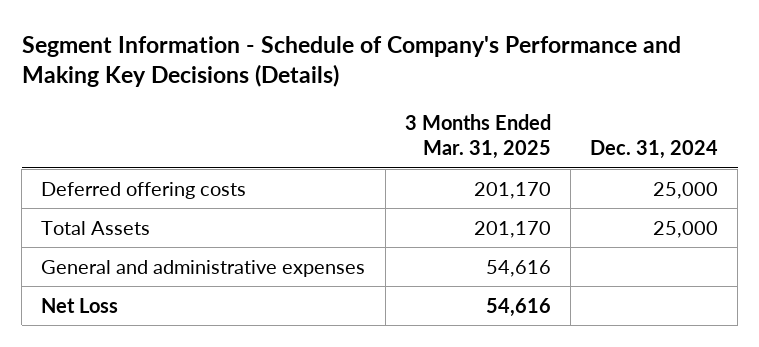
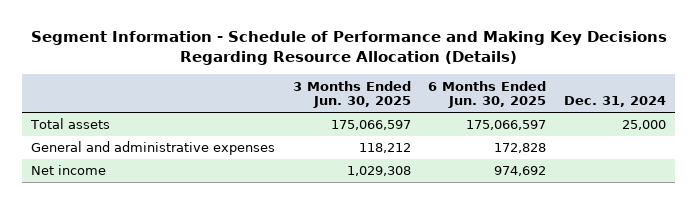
- Segment Information - Schedule of Company's Performance and Making Key Decisions (Details)
+ Segment Information - Schedule of Performance and Making Key Decisions Regarding Resource Allocation (Details)
- | 3 Months Ended Mar. 31, 2025 | Dec. 31, 2024
+ | 3 Months Ended Jun. 30, 2025 | 6 Months Ended Jun. 30, 2025 | Dec. 31, 2024
- Deferred offering costs | 201,170 | 25,000
- Total Assets | 201,170 | 25,000
+ Total assets | 175,066,597 | 175,066,597 | 25,000
- Net Loss | 54,616 |
+ Net income | 1,029,308 | 974,692 |

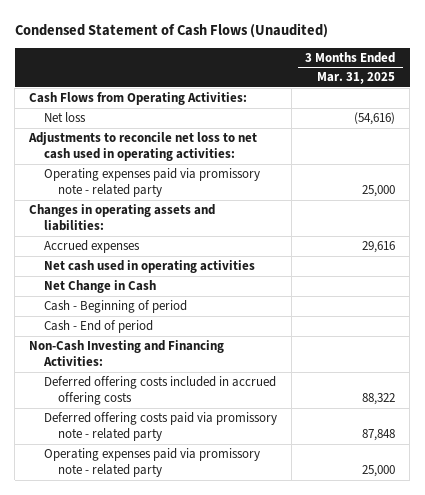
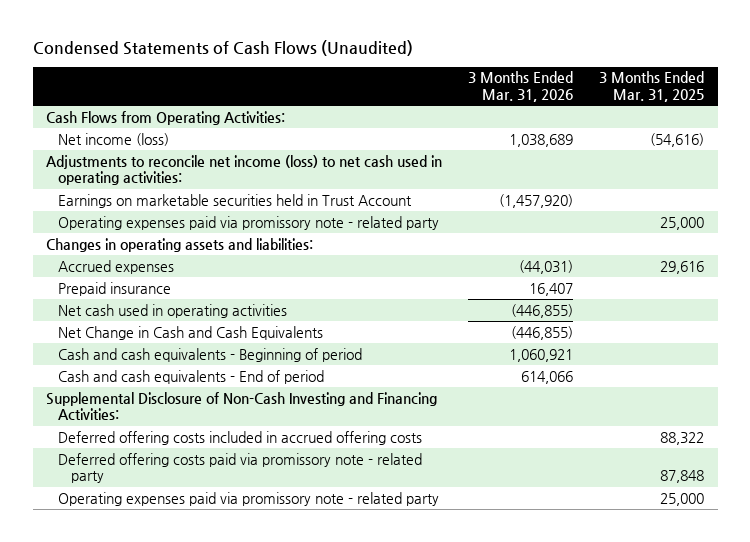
- Condensed Statement of Cash Flows (Unaudited)
+ Condensed Statements of Cash Flows (Unaudited)
- | 3 Months Ended Mar. 31, 2025
+ | 3 Months Ended Mar. 31, 2026 | 3 Months Ended Mar. 31, 2025
- Net loss | (54,616)
- Adjustments to reconcile net loss to net cash used in operating activities:
+ Net income (loss) | 1,038,689 | (54,616)
+ Adjustments to reconcile net income (loss) to net cash used in operating activities:
+ Earnings on marketable securities held in Trust Account | (1,457,920) |
+ Prepaid insurance | 16,407 |
- Net Change in Cash
- Cash - Beginning of period
- Cash - End of period
- Non-Cash Investing and Financing Activities:
+ Net Change in Cash and Cash Equivalents | (446,855) |
+ Cash and cash equivalents - Beginning of period | 1,060,921 |
+ Cash and cash equivalents - End of period | 614,066 |
+ Supplemental Disclosure of Non-Cash Investing and Financing Activities:

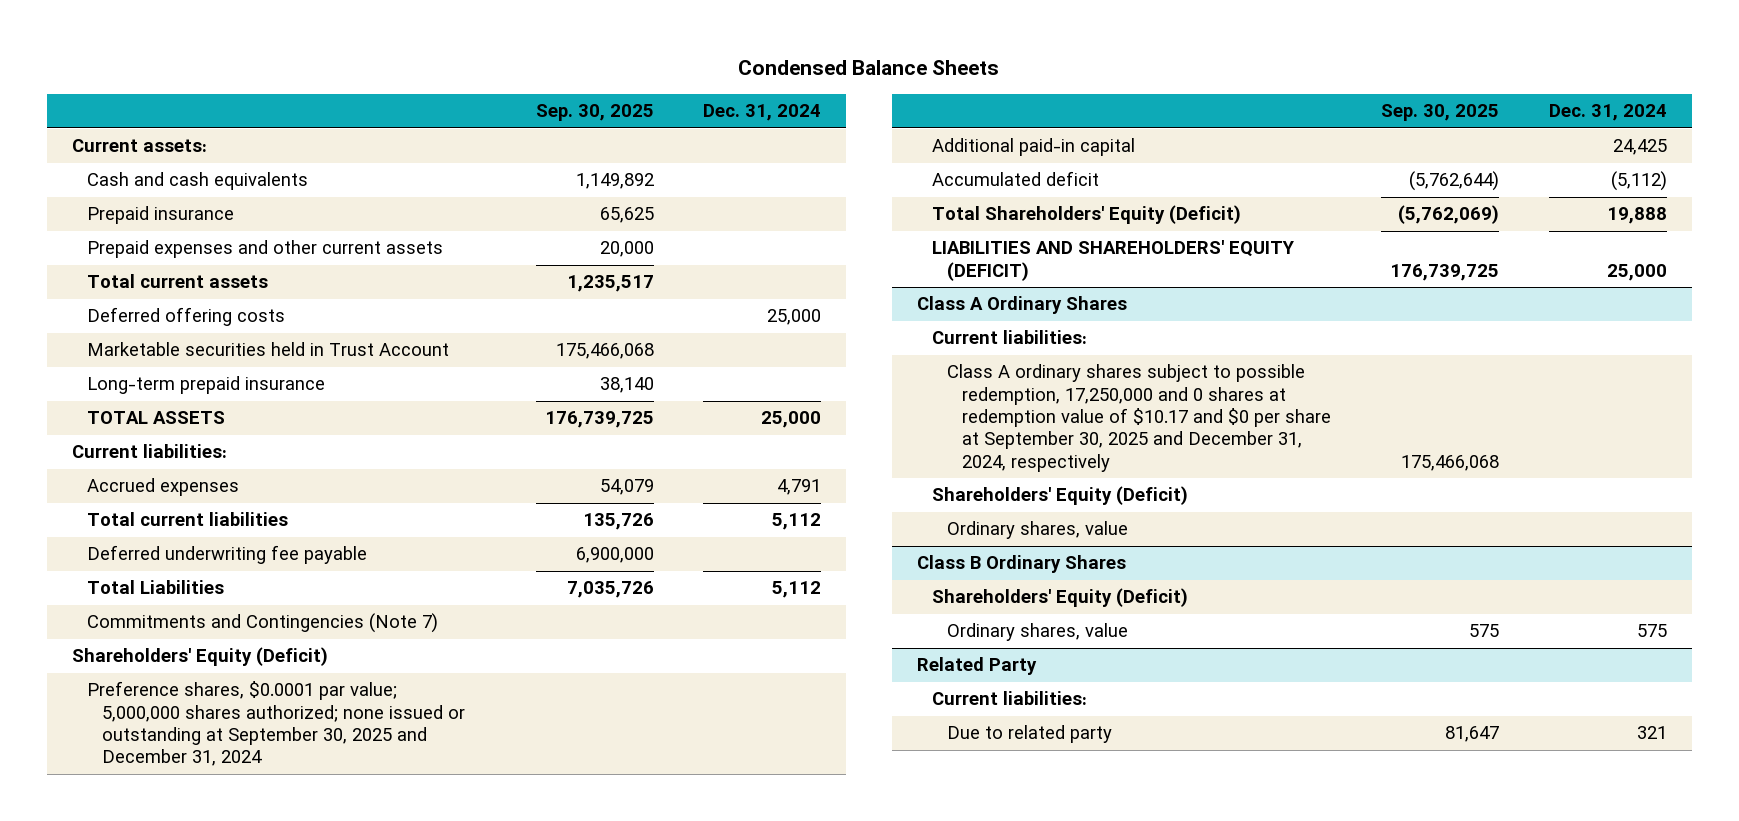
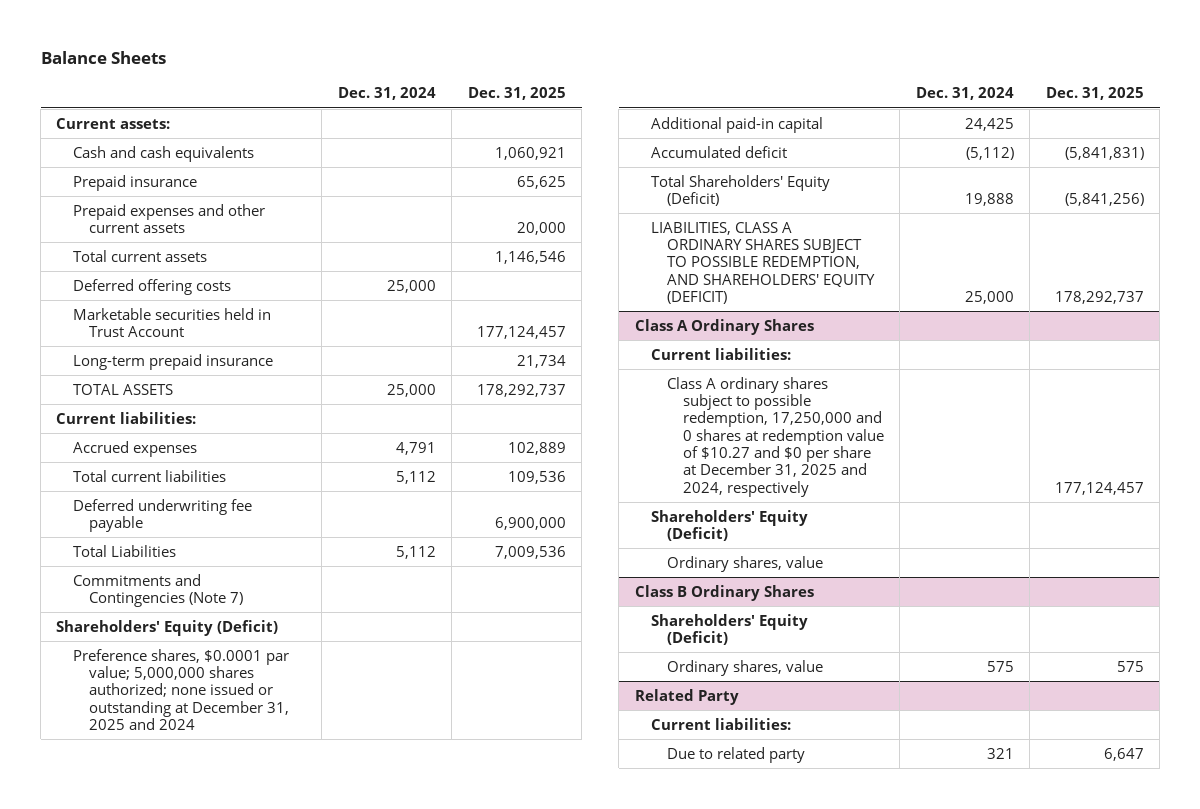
- Condensed Balance Sheets
+ Balance Sheets
- | Sep. 30, 2025 | Dec. 31, 2024
+ | Dec. 31, 2024 | Dec. 31, 2025
- Preference shares, $0.0001 par value; 5,000,000 shares authorized; none issued or outstanding at September 30, 2025 and December 31, 2024
+ Preference shares, $0.0001 par value; 5,000,000 shares authorized; none issued or outstanding at December 31, 2025 and 2024
- LIABILITIES AND SHAREHOLDERS' EQUITY (DEFICIT) | 176,739,725 | 25,000
+ LIABILITIES, CLASS A ORDINARY SHARES SUBJECT TO POSSIBLE REDEMPTION, AND SHAREHOLDERS' EQUITY (DEFICIT) | 25,000 | 178,292,737
@ Class A Ordinary Shares
- Class A ordinary shares subject to possible redemption, 17,250,000 and 0 shares at redemption value of $10.17 and $0 per share at September 30, 2025 and December 31, 2024, respectively | 175,466,068 |
+ Class A ordinary shares subject to possible redemption, 17,250,000 and 0 shares at redemption value of $10.27 and $0 per share at December 31, 2025 and 2024, respectively | | 177,124,457

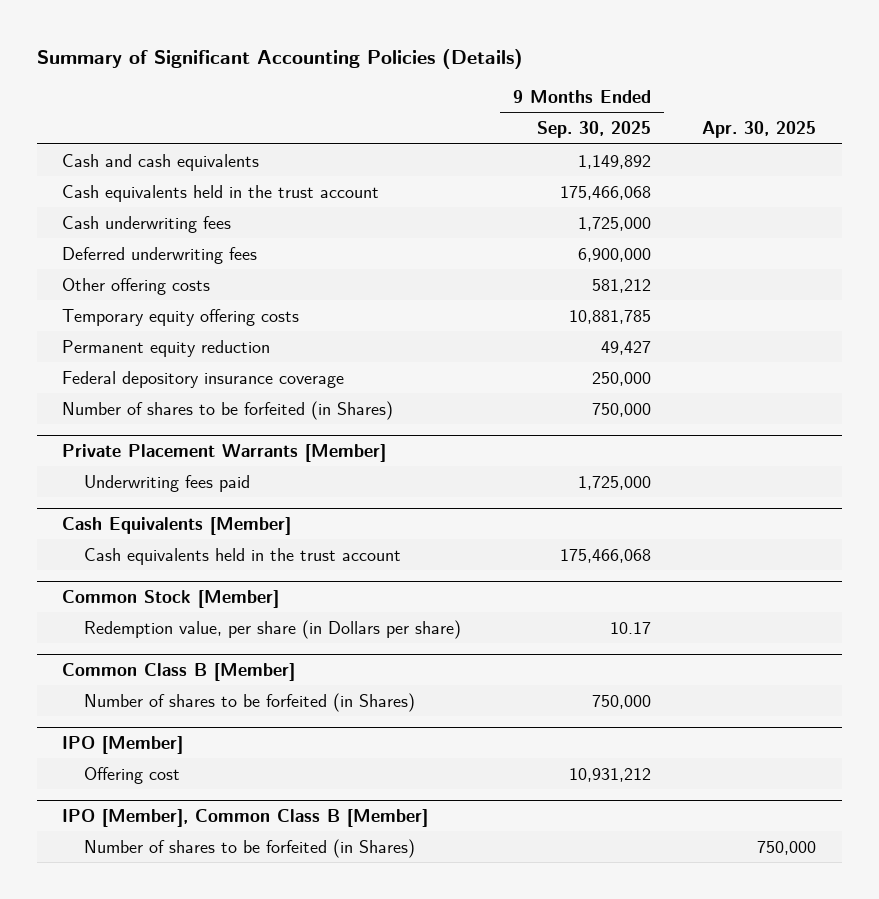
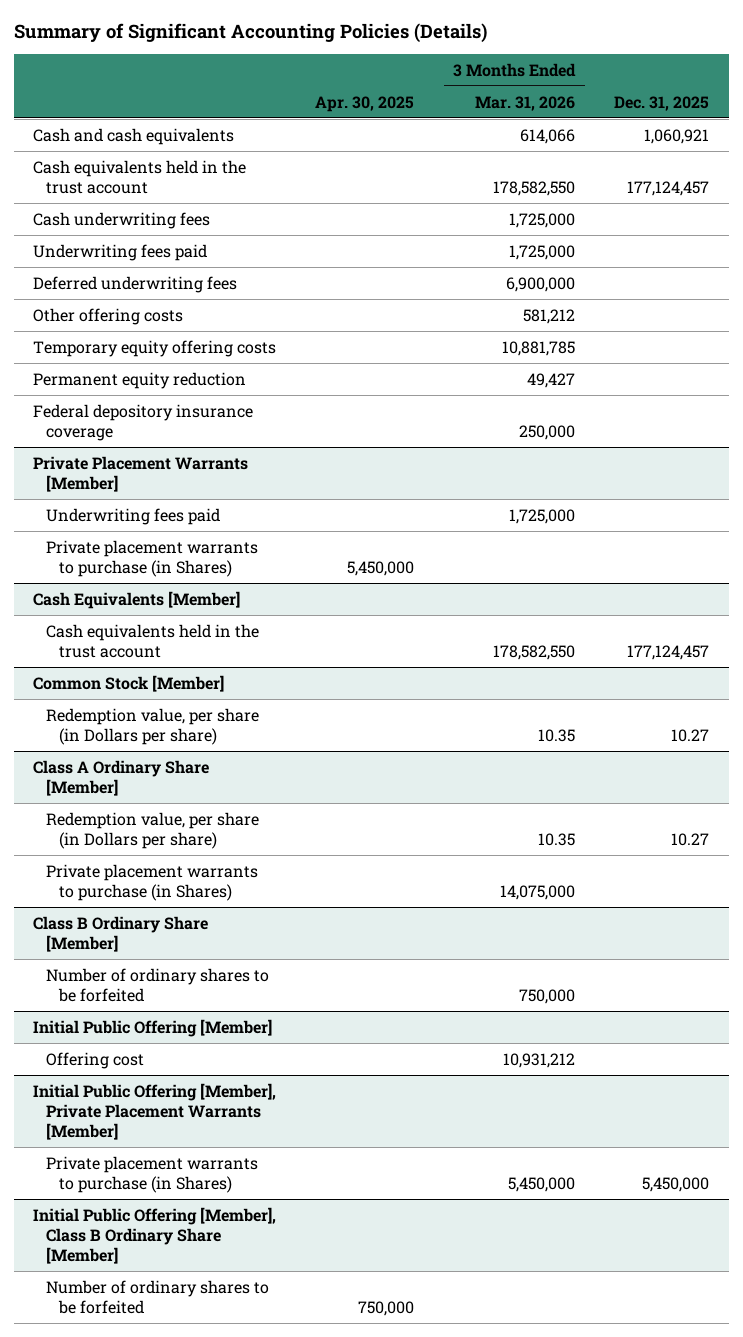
- | 9 Months Ended Sep. 30, 2025 | Apr. 30, 2025
+ | Apr. 30, 2025 | 3 Months Ended Mar. 31, 2026 | Dec. 31, 2025
+ Underwriting fees paid | | 1,725,000 |
- Number of shares to be forfeited (in Shares) | 750,000 |
@ Private Placement Warrants [Member]
+ Private placement warrants to purchase (in Shares) | 5,450,000 | |
- Common Class B [Member]
- Number of shares to be forfeited (in Shares) | 750,000 |
- IPO [Member]
+ Class A Ordinary Share [Member]
+ Redemption value, per share (in Dollars per share) | | 10.35 | 10.27
+ Private placement warrants to purchase (in Shares) | | 14,075,000 |
+ Class B Ordinary Share [Member]
+ Number of ordinary shares to be forfeited | | 750,000 |
+ Initial Public Offering [Member]
- IPO [Member], Common Class B [Member]
- Number of shares to be forfeited (in Shares) | | 750,000
+ Initial Public Offering [Member], Private Placement Warrants [Member]
+ Private placement warrants to purchase (in Shares) | | 5,450,000 | 5,450,000
+ Initial Public Offering [Member], Class B Ordinary Share [Member]
+ Number of ordinary shares to be forfeited | 750,000 | |

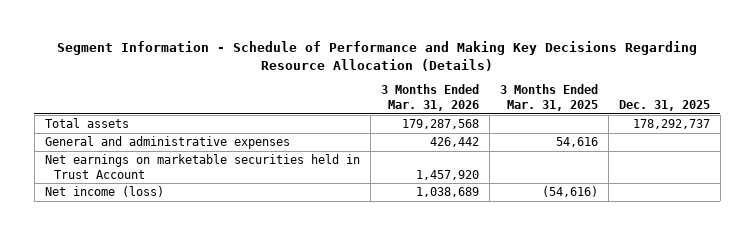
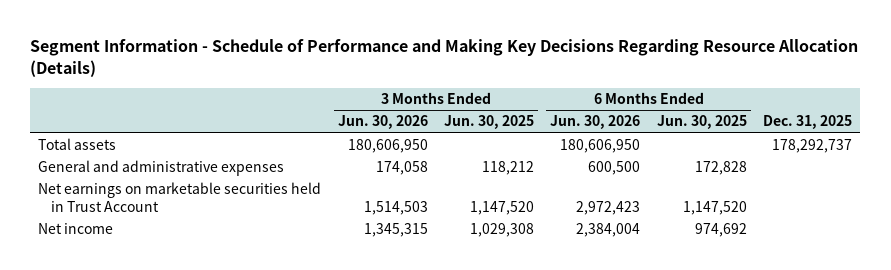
- | 3 Months Ended Mar. 31, 2026 | 3 Months Ended Mar. 31, 2025 | Dec. 31, 2025
+ | 3 Months Ended Jun. 30, 2026 | 3 Months Ended Jun. 30, 2025 | 6 Months Ended Jun. 30, 2026 | 6 Months Ended Jun. 30, 2025 | Dec. 31, 2025
- Net income (loss) | 1,038,689 | (54,616) |
+ Net income | 1,345,315 | 1,029,308 | 2,384,004 | 974,692 |

